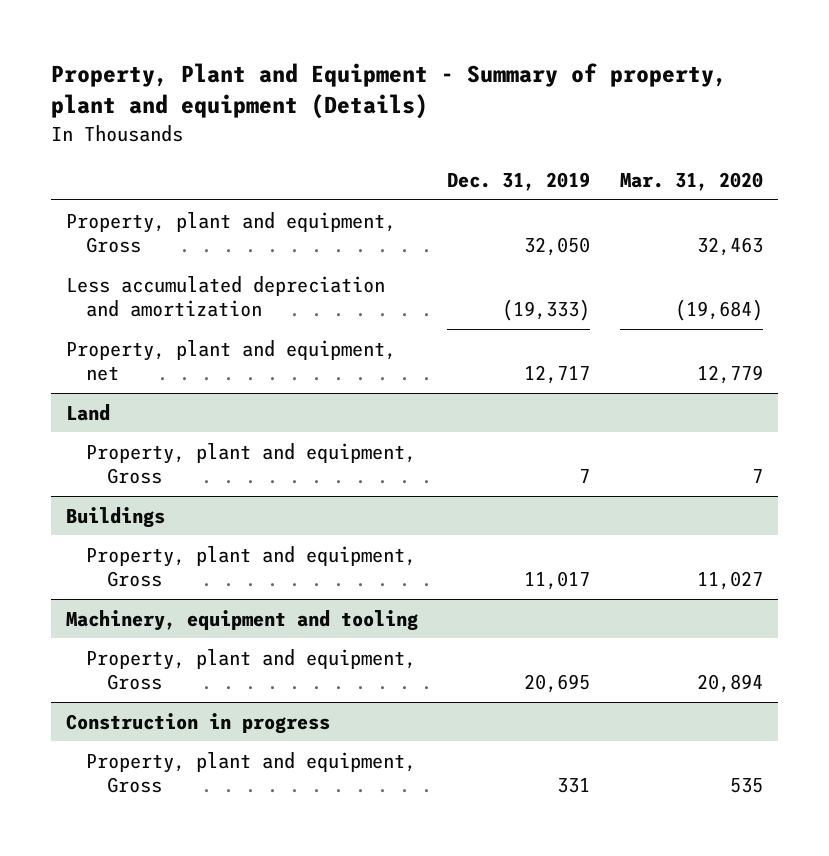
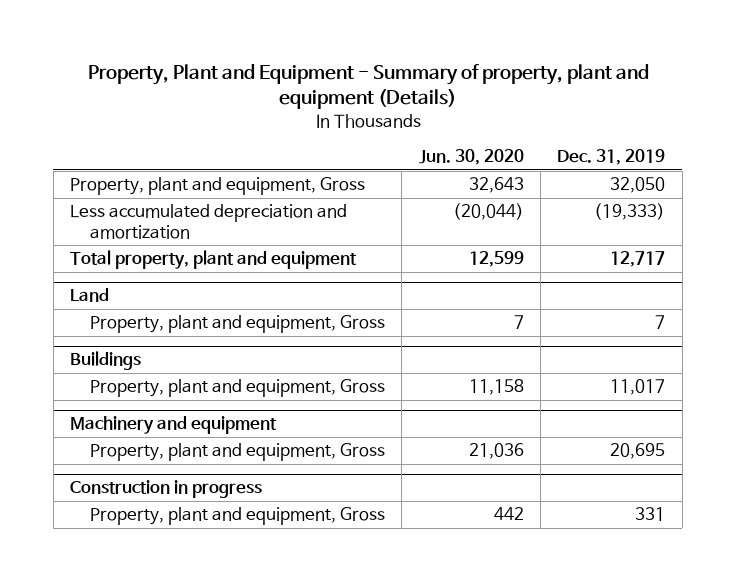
- | Dec. 31, 2019 | Mar. 31, 2020
+ | Jun. 30, 2020 | Dec. 31, 2019
- Property, plant and equipment, net | 12,717 | 12,779
+ Total property, plant and equipment | 12,599 | 12,717
- Machinery, equipment and tooling
+ Machinery and equipment

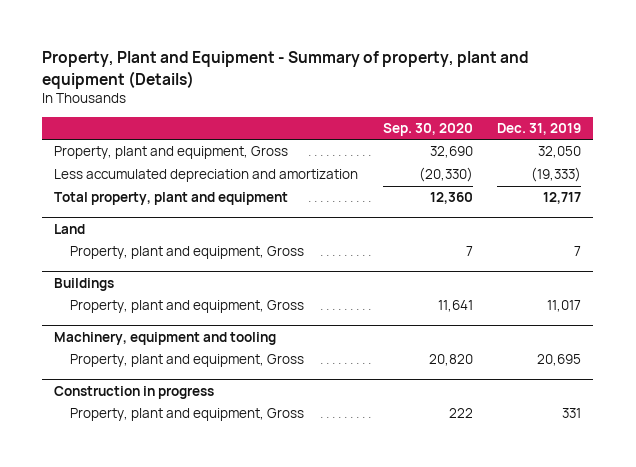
- | Jun. 30, 2020 | Dec. 31, 2019
+ | Sep. 30, 2020 | Dec. 31, 2019
- Machinery and equipment
+ Machinery, equipment and tooling

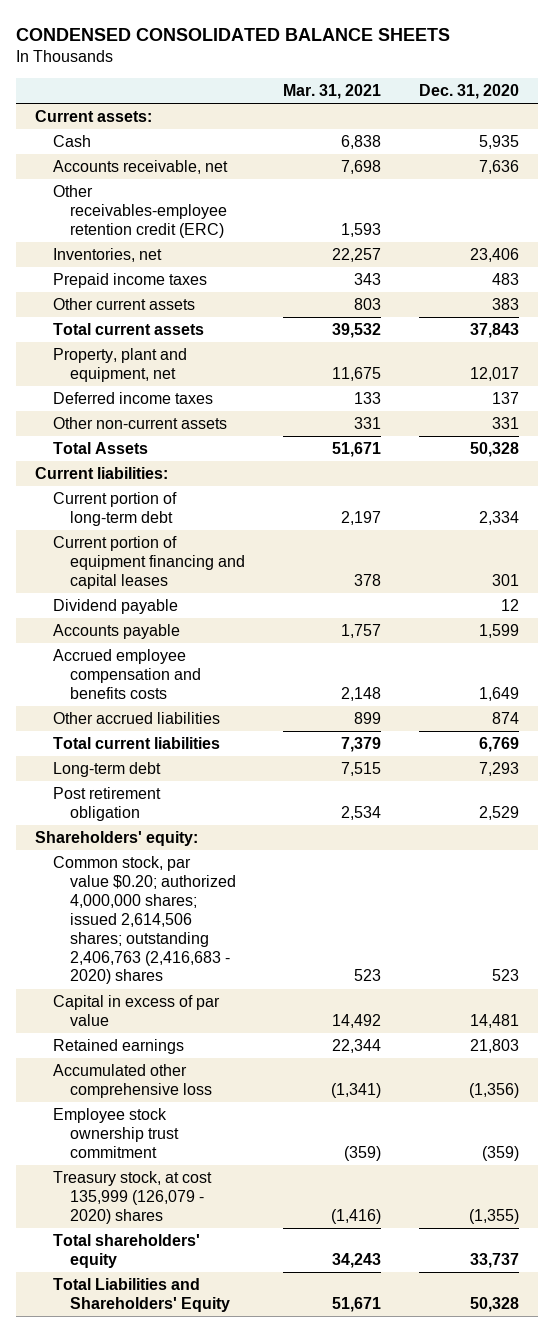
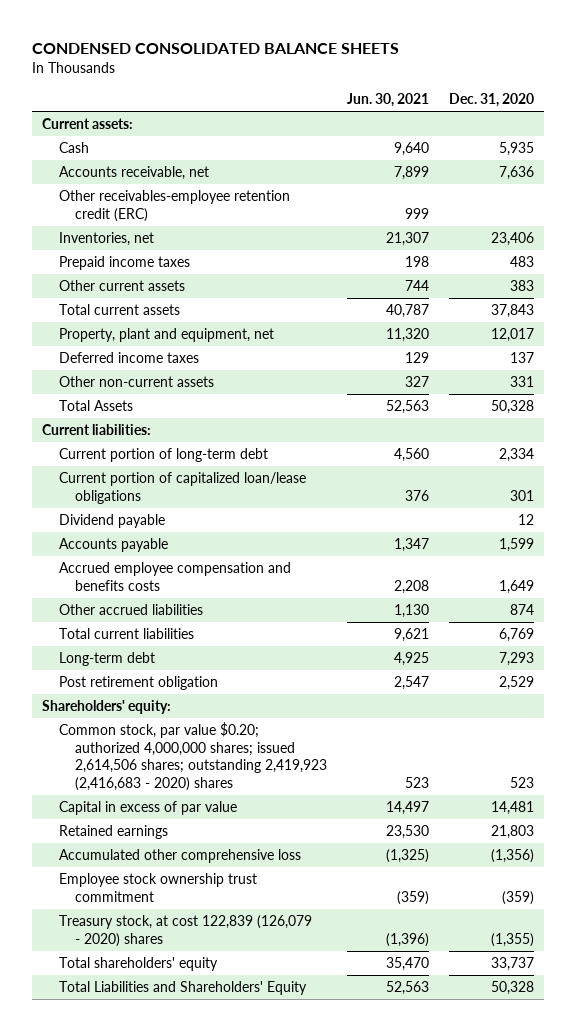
- | Mar. 31, 2021 | Dec. 31, 2020
+ | Jun. 30, 2021 | Dec. 31, 2020
- Current portion of equipment financing and capital leases | 378 | 301
+ Current portion of capitalized loan/lease obligations | 376 | 301
- Common stock, par value $0.20; authorized 4,000,000 shares; issued 2,614,506 shares; outstanding 2,406,763 (2,416,683 - 2020) shares | 523 | 523
+ Common stock, par value $0.20; authorized 4,000,000 shares; issued 2,614,506 shares; outstanding 2,419,923 (2,416,683 - 2020) shares | 523 | 523
- Treasury stock, at cost 135,999 (126,079 - 2020) shares | (1,416) | (1,355)
+ Treasury stock, at cost 122,839 (126,079 - 2020) shares | (1,396) | (1,355)

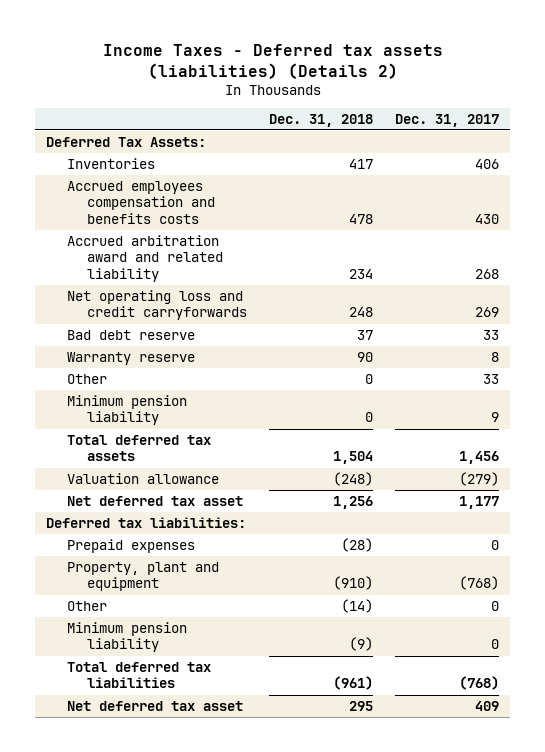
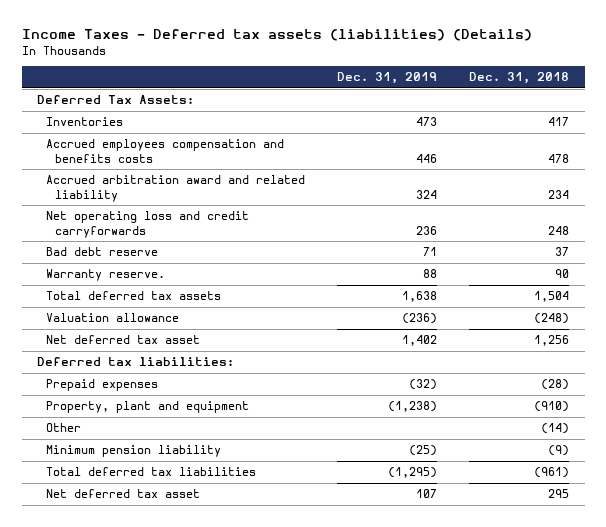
- Income Taxes - Deferred tax assets (liabilities) (Details 2)
+ Income Taxes - Deferred tax assets (liabilities) (Details)
- | Dec. 31, 2018 | Dec. 31, 2017
+ | Dec. 31, 2019 | Dec. 31, 2018
- Warranty reserve | 90 | 8
- Other | 0 | 33
- Minimum pension liability | 0 | 9
+ Warranty reserve. | 88 | 90

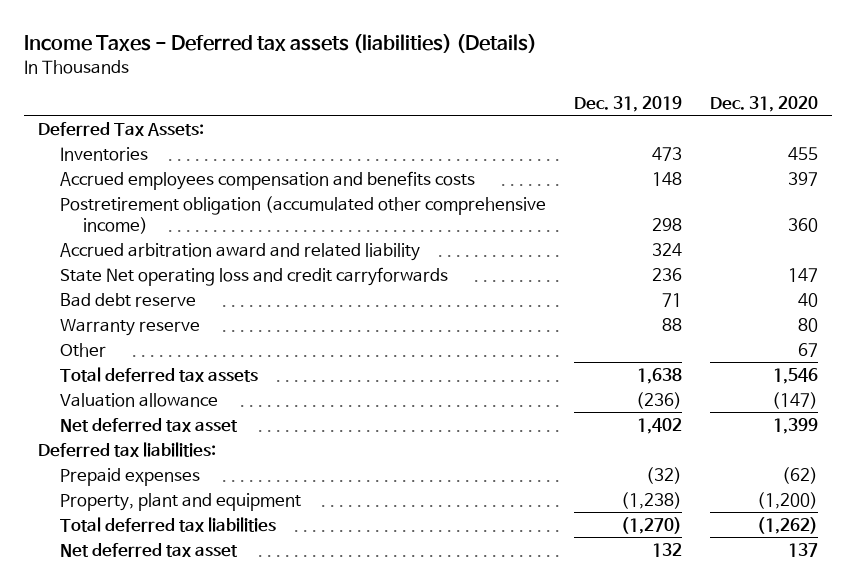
- | Dec. 31, 2019 | Dec. 31, 2018
+ | Dec. 31, 2019 | Dec. 31, 2020
- Accrued employees compensation and benefits costs | 446 | 478
+ Accrued employees compensation and benefits costs | 148 | 397
+ Postretirement obligation (accumulated other comprehensive income) | 298 | 360
- Net operating loss and credit carryforwards | 236 | 248
+ State Net operating loss and credit carryforwards | 236 | 147
- Warranty reserve. | 88 | 90
+ Warranty reserve | 88 | 80
moved up: Other | | 67
- Minimum pension liability | (25) | (9)
- Total deferred tax liabilities | (1,295) | (961)
- Net deferred tax asset | 107 | 295
+ Total deferred tax liabilities | (1,270) | (1,262)
+ Net deferred tax asset | 132 | 137

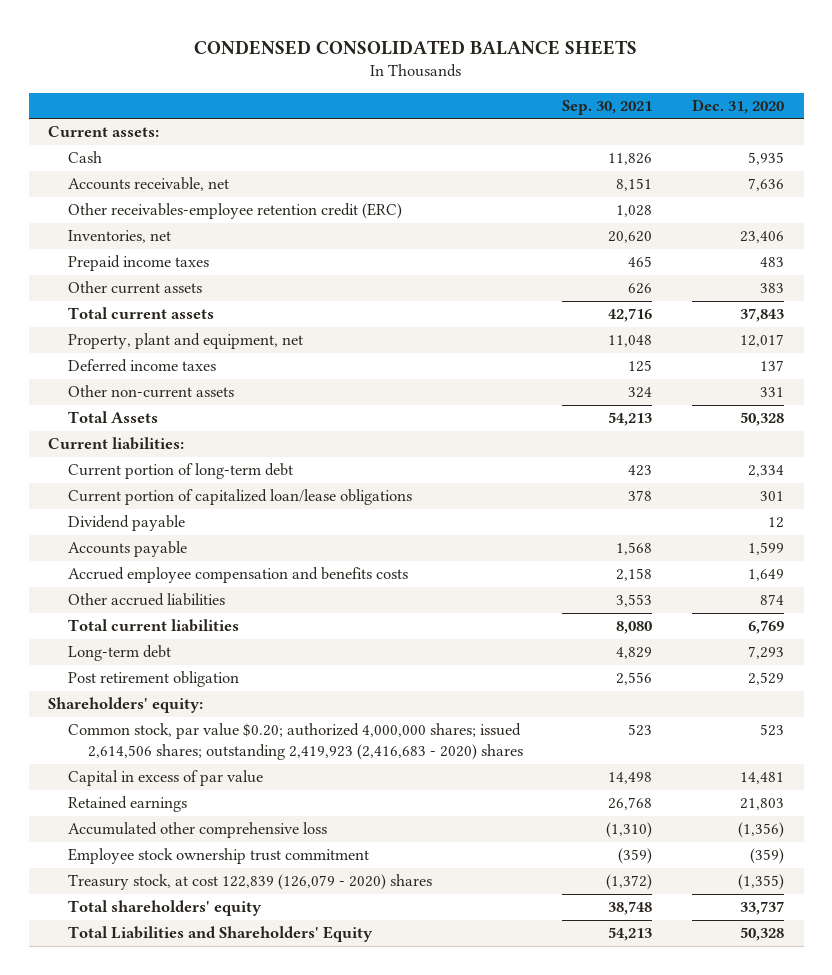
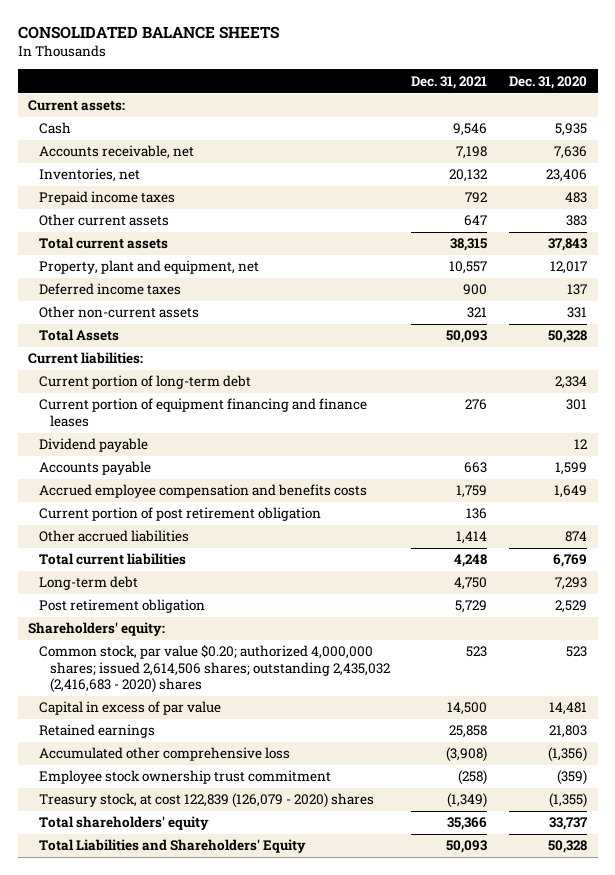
- CONDENSED CONSOLIDATED BALANCE SHEETS
+ CONSOLIDATED BALANCE SHEETS
- | Sep. 30, 2021 | Dec. 31, 2020
+ | Dec. 31, 2021 | Dec. 31, 2020
- Other receivables-employee retention credit (ERC) | 1,028 |
- Current portion of capitalized loan/lease obligations | 378 | 301
+ Current portion of equipment financing and finance leases | 276 | 301
+ Current portion of post retirement obligation | 136 |
- Common stock, par value $0.20; authorized 4,000,000 shares; issued 2,614,506 shares; outstanding 2,419,923 (2,416,683 - 2020) shares | 523 | 523
+ Common stock, par value $0.20; authorized 4,000,000 shares; issued 2,614,506 shares; outstanding 2,435,032 (2,416,683 - 2020) shares | 523 | 523

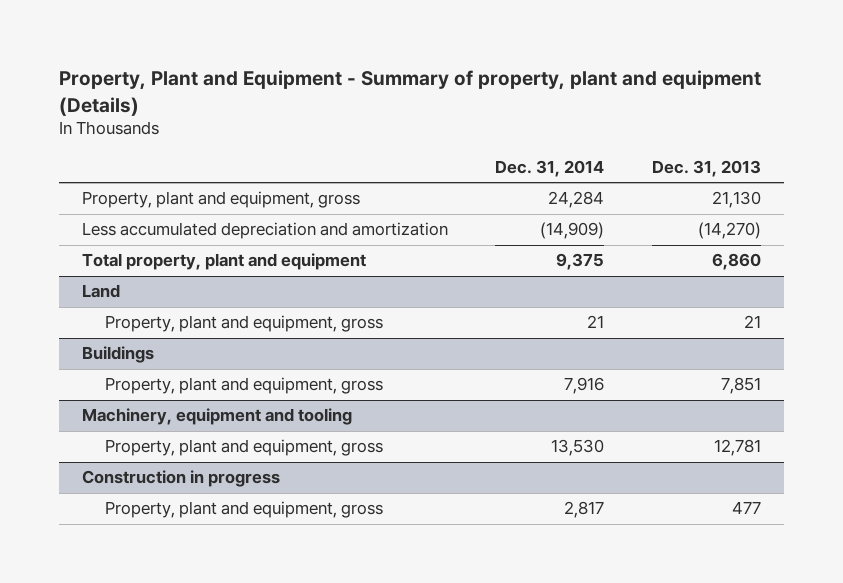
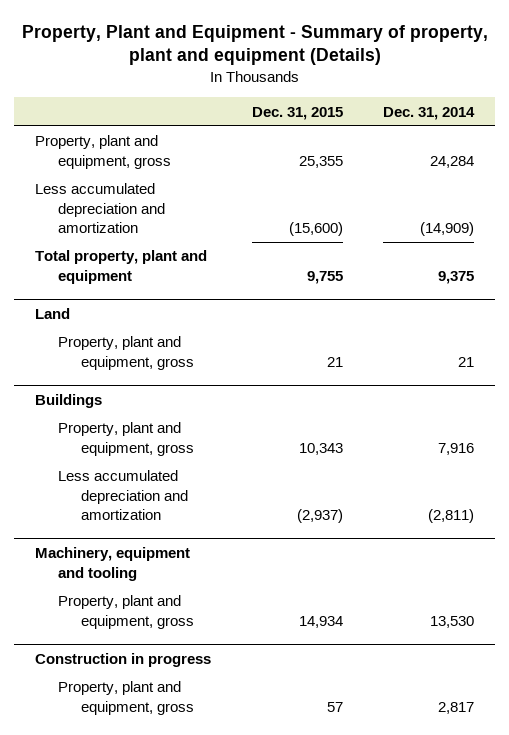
- | Dec. 31, 2014 | Dec. 31, 2013
+ | Dec. 31, 2015 | Dec. 31, 2014
@ Buildings
+ Less accumulated depreciation and amortization | (2,937) | (2,811)

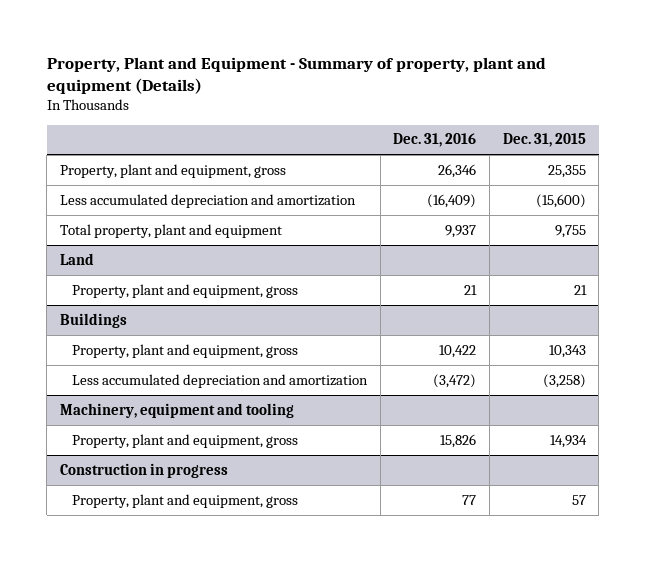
- | Dec. 31, 2015 | Dec. 31, 2014
+ | Dec. 31, 2016 | Dec. 31, 2015
@ Buildings
- Less accumulated depreciation and amortization | (2,937) | (2,811)
+ Less accumulated depreciation and amortization | (3,472) | (3,258)

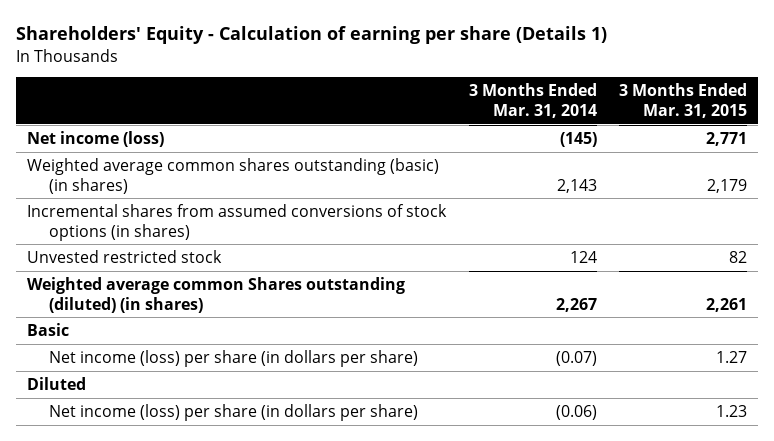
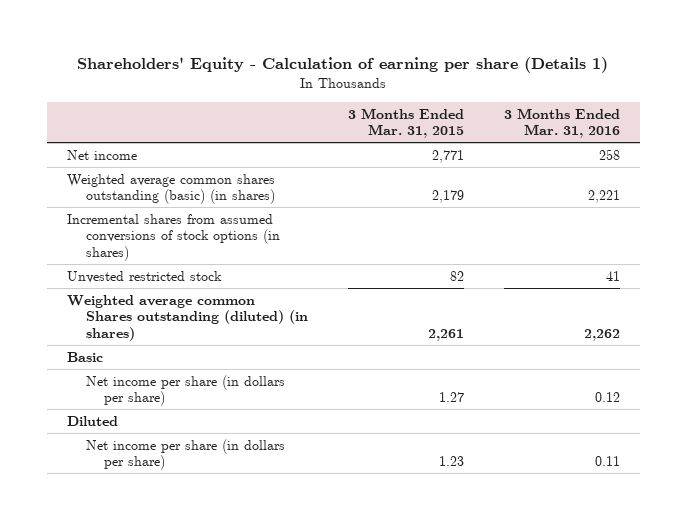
- | 3 Months Ended Mar. 31, 2014 | 3 Months Ended Mar. 31, 2015
+ | 3 Months Ended Mar. 31, 2015 | 3 Months Ended Mar. 31, 2016
- Net income (loss) | (145) | 2,771
+ Net income | 2,771 | 258
- Net income (loss) per share (in dollars per share) | (0.07) | 1.27
+ Net income per share (in dollars per share) | 1.27 | 0.12
- Net income (loss) per share (in dollars per share) | (0.06) | 1.23
+ Net income per share (in dollars per share) | 1.23 | 0.11

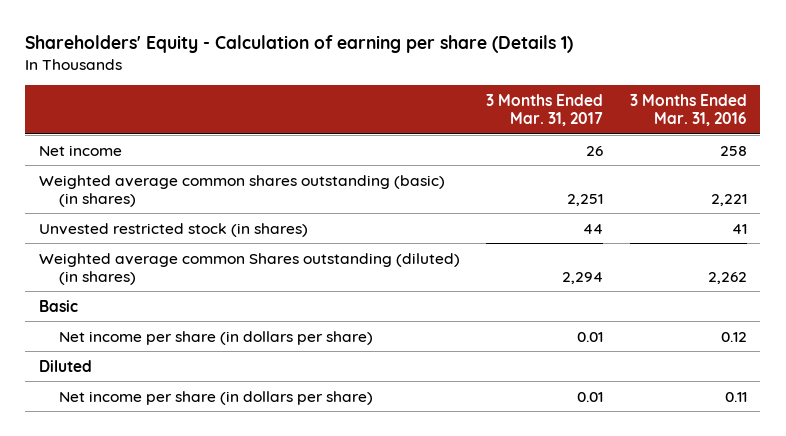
- | 3 Months Ended Mar. 31, 2015 | 3 Months Ended Mar. 31, 2016
+ | 3 Months Ended Mar. 31, 2017 | 3 Months Ended Mar. 31, 2016
- Incremental shares from assumed conversions of stock options (in shares)
- Unvested restricted stock | 82 | 41
+ Unvested restricted stock (in shares) | 44 | 41

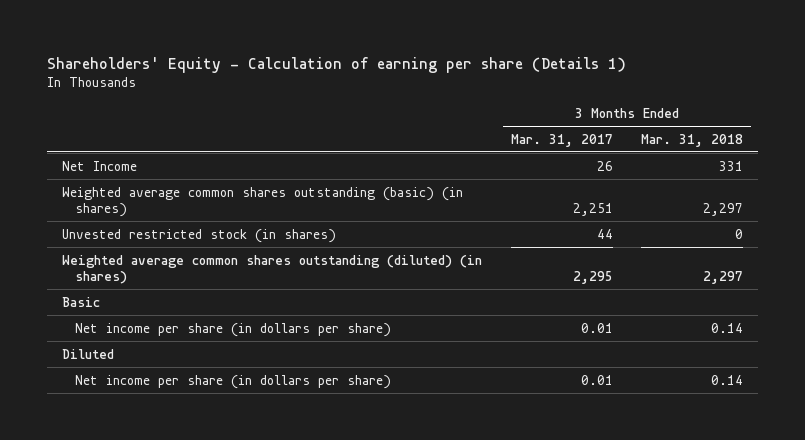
- | 3 Months Ended Mar. 31, 2017 | 3 Months Ended Mar. 31, 2016
+ | 3 Months Ended Mar. 31, 2017 | 3 Months Ended Mar. 31, 2018
- Net income | 26 | 258
+ Net Income | 26 | 331
- Weighted average common Shares outstanding (diluted) (in shares) | 2,294 | 2,262
+ Weighted average common shares outstanding (diluted) (in shares) | 2,295 | 2,297

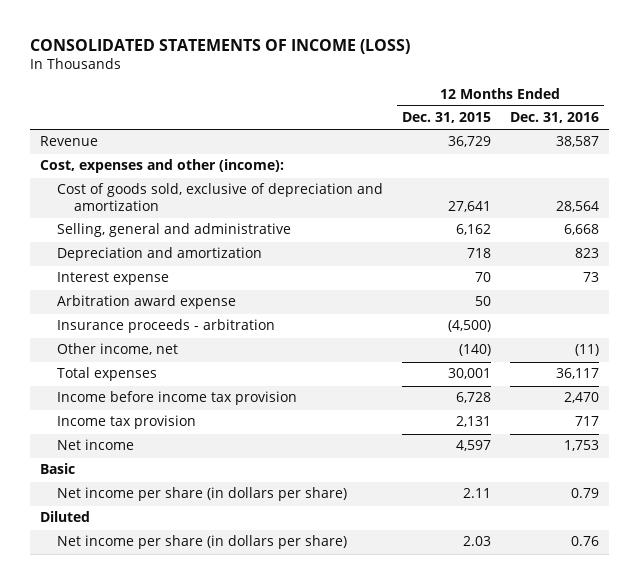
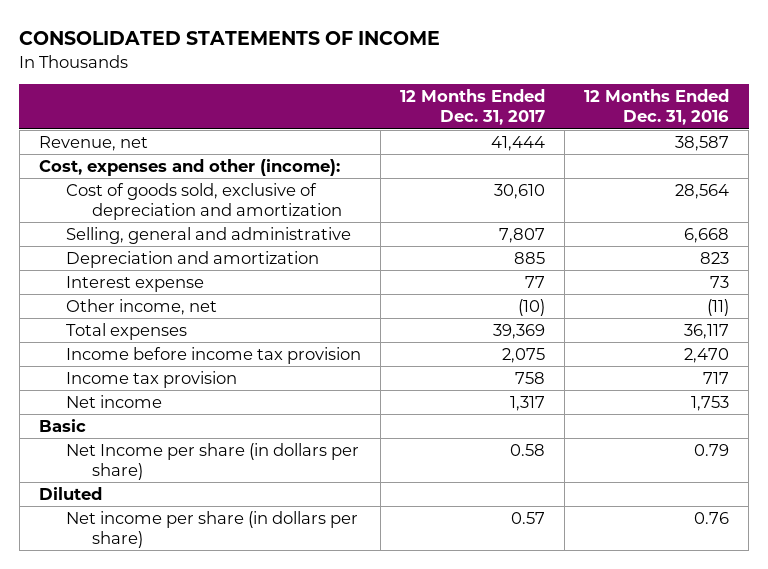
- CONSOLIDATED STATEMENTS OF INCOME (LOSS)
+ CONSOLIDATED STATEMENTS OF INCOME
- | 12 Months Ended Dec. 31, 2015 | 12 Months Ended Dec. 31, 2016
+ | 12 Months Ended Dec. 31, 2017 | 12 Months Ended Dec. 31, 2016
- Revenue | 36,729 | 38,587
+ Revenue, net | 41,444 | 38,587
- Arbitration award expense | 50 |
- Insurance proceeds - arbitration | (4,500) |
- Net income per share (in dollars per share) | 2.11 | 0.79
+ Net Income per share (in dollars per share) | 0.58 | 0.79

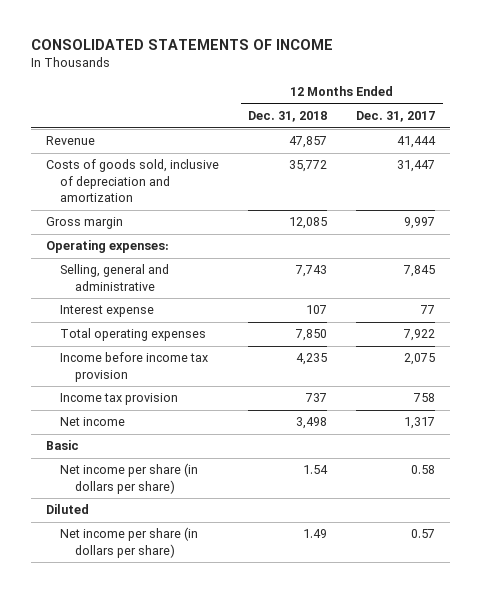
- | 12 Months Ended Dec. 31, 2017 | 12 Months Ended Dec. 31, 2016
+ | 12 Months Ended Dec. 31, 2018 | 12 Months Ended Dec. 31, 2017
- Revenue, net | 41,444 | 38,587
- Cost, expenses and other (income):
- Cost of goods sold, exclusive of depreciation and amortization | 30,610 | 28,564
- Selling, general and administrative | 7,807 | 6,668
- Depreciation and amortization | 885 | 823
+ Revenue | 47,857 | 41,444
+ Costs of goods sold, inclusive of depreciation and amortization | 35,772 | 31,447
+ Gross margin | 12,085 | 9,997
+ Operating expenses:
+ Selling, general and administrative | 7,743 | 7,845
- Other income, net | (10) | (11)
- Total expenses | 39,369 | 36,117
+ Total operating expenses | 7,850 | 7,922
- Net Income per share (in dollars per share) | 0.58 | 0.79
+ Net income per share (in dollars per share) | 1.54 | 0.58

